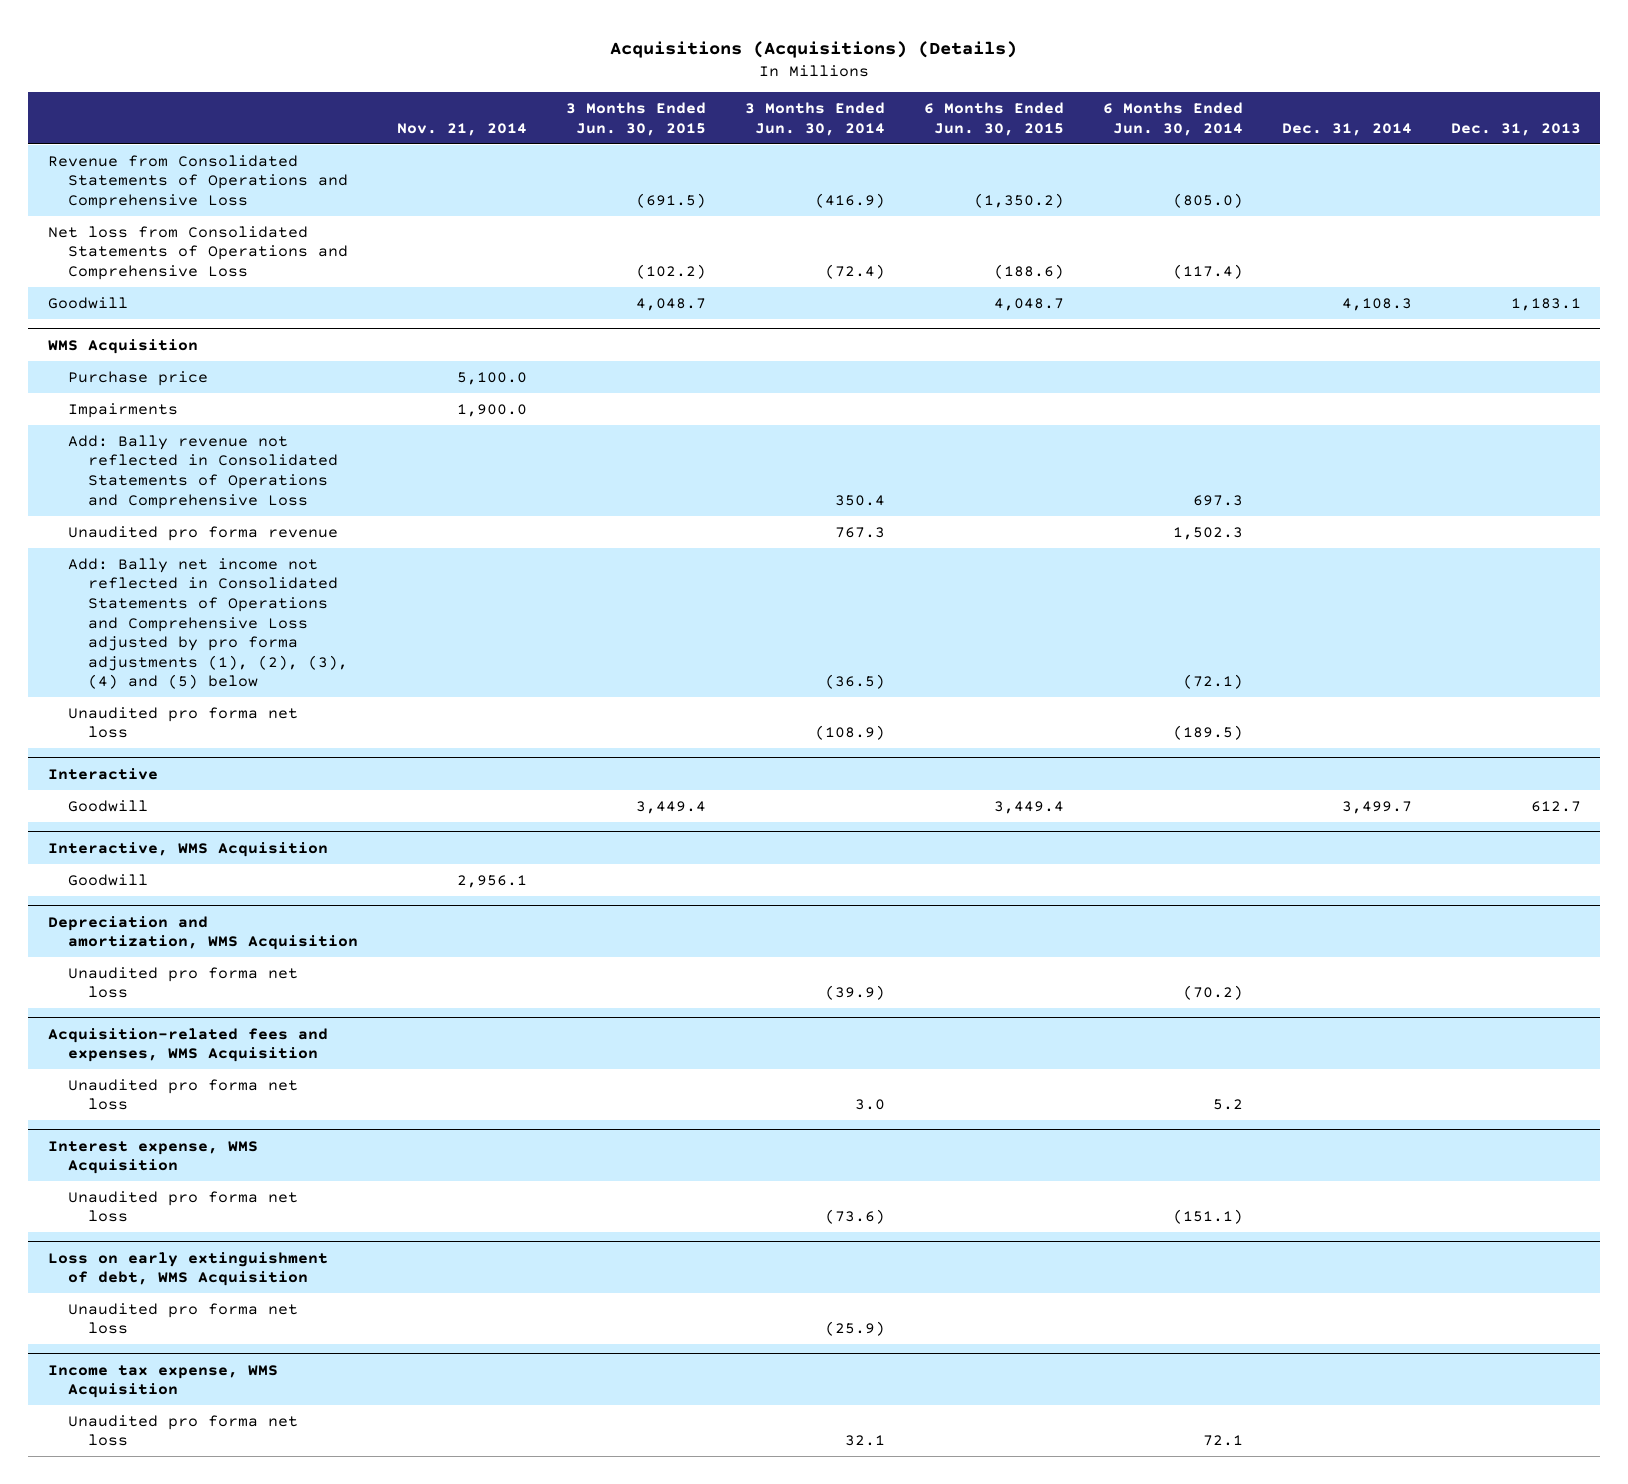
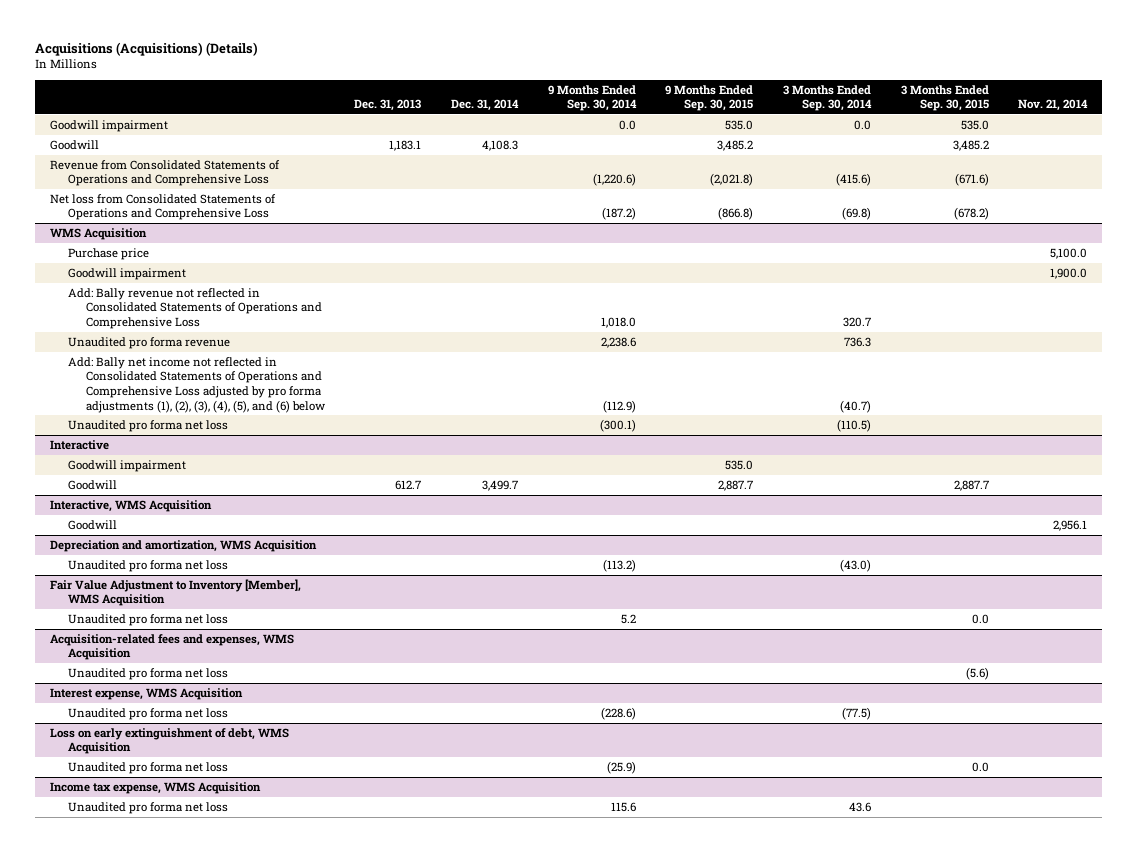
- | Nov. 21, 2014 | 3 Months Ended Jun. 30, 2015 | 3 Months Ended Jun. 30, 2014 | 6 Months Ended Jun. 30, 2015 | 6 Months Ended Jun. 30, 2014 | Dec. 31, 2014 | Dec. 31, 2013
+ | Dec. 31, 2013 | Dec. 31, 2014 | 9 Months Ended Sep. 30, 2014 | 9 Months Ended Sep. 30, 2015 | 3 Months Ended Sep. 30, 2014 | 3 Months Ended Sep. 30, 2015 | Nov. 21, 2014
+ Goodwill impairment | | | 0.0 | 535.0 | 0.0 | 535.0 |
moved up: Goodwill | 1,183.1 | 4,108.3 | | 3,485.2 | | 3,485.2 |
@ WMS Acquisition
- Impairments | 1,900.0 | | | | | |
+ Goodwill impairment | | | | | | | 1,900.0
- Add: Bally net income not reflected in Consolidated Statements of Operations and Comprehensive Loss adjusted by pro forma adjustments (1), (2), (3), (4) and (5) below | | | (36.5) | | (72.1) | |
+ Add: Bally net income not reflected in Consolidated Statements of Operations and Comprehensive Loss adjusted by pro forma adjustments (1), (2), (3), (4), (5), and (6) below | | | (112.9) | | (40.7) | |
@ Interactive
+ Goodwill impairment | | | | 535.0 | | |
+ Fair Value Adjustment to Inventory [Member], WMS Acquisition
+ Unaudited pro forma net loss | | | 5.2 | | | 0.0 |

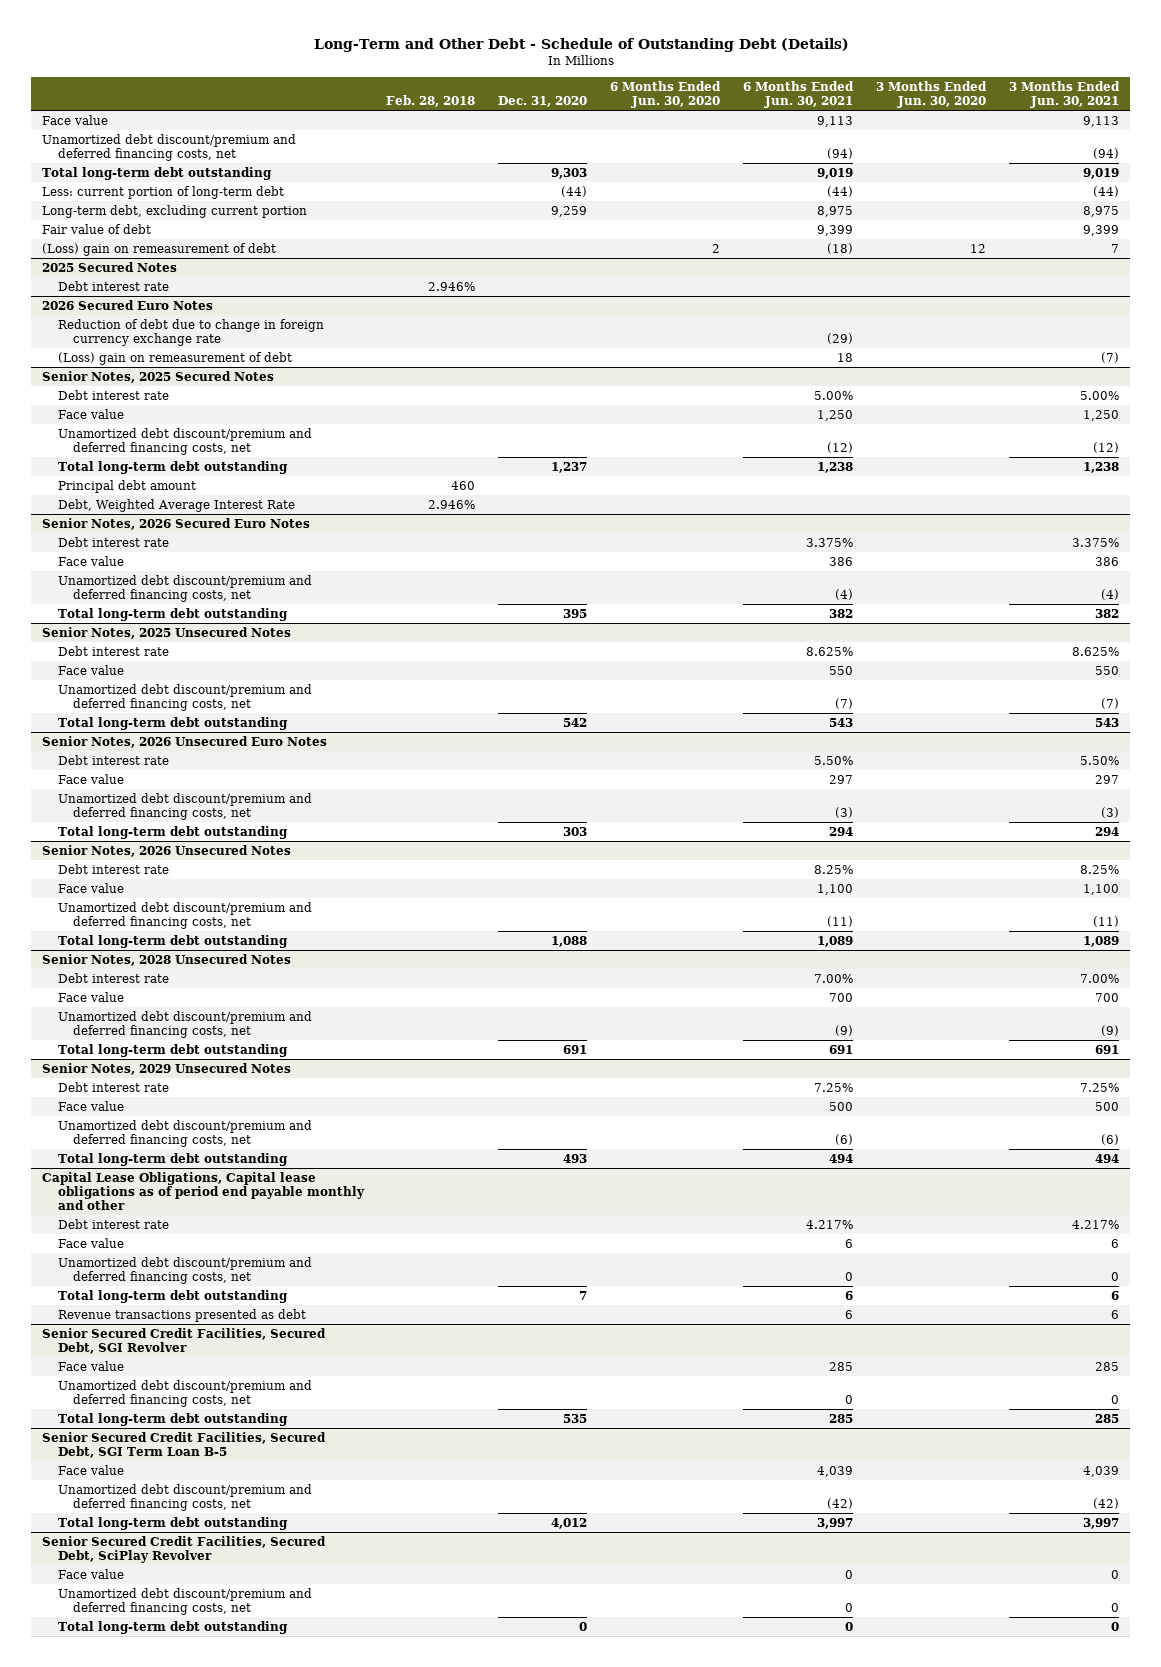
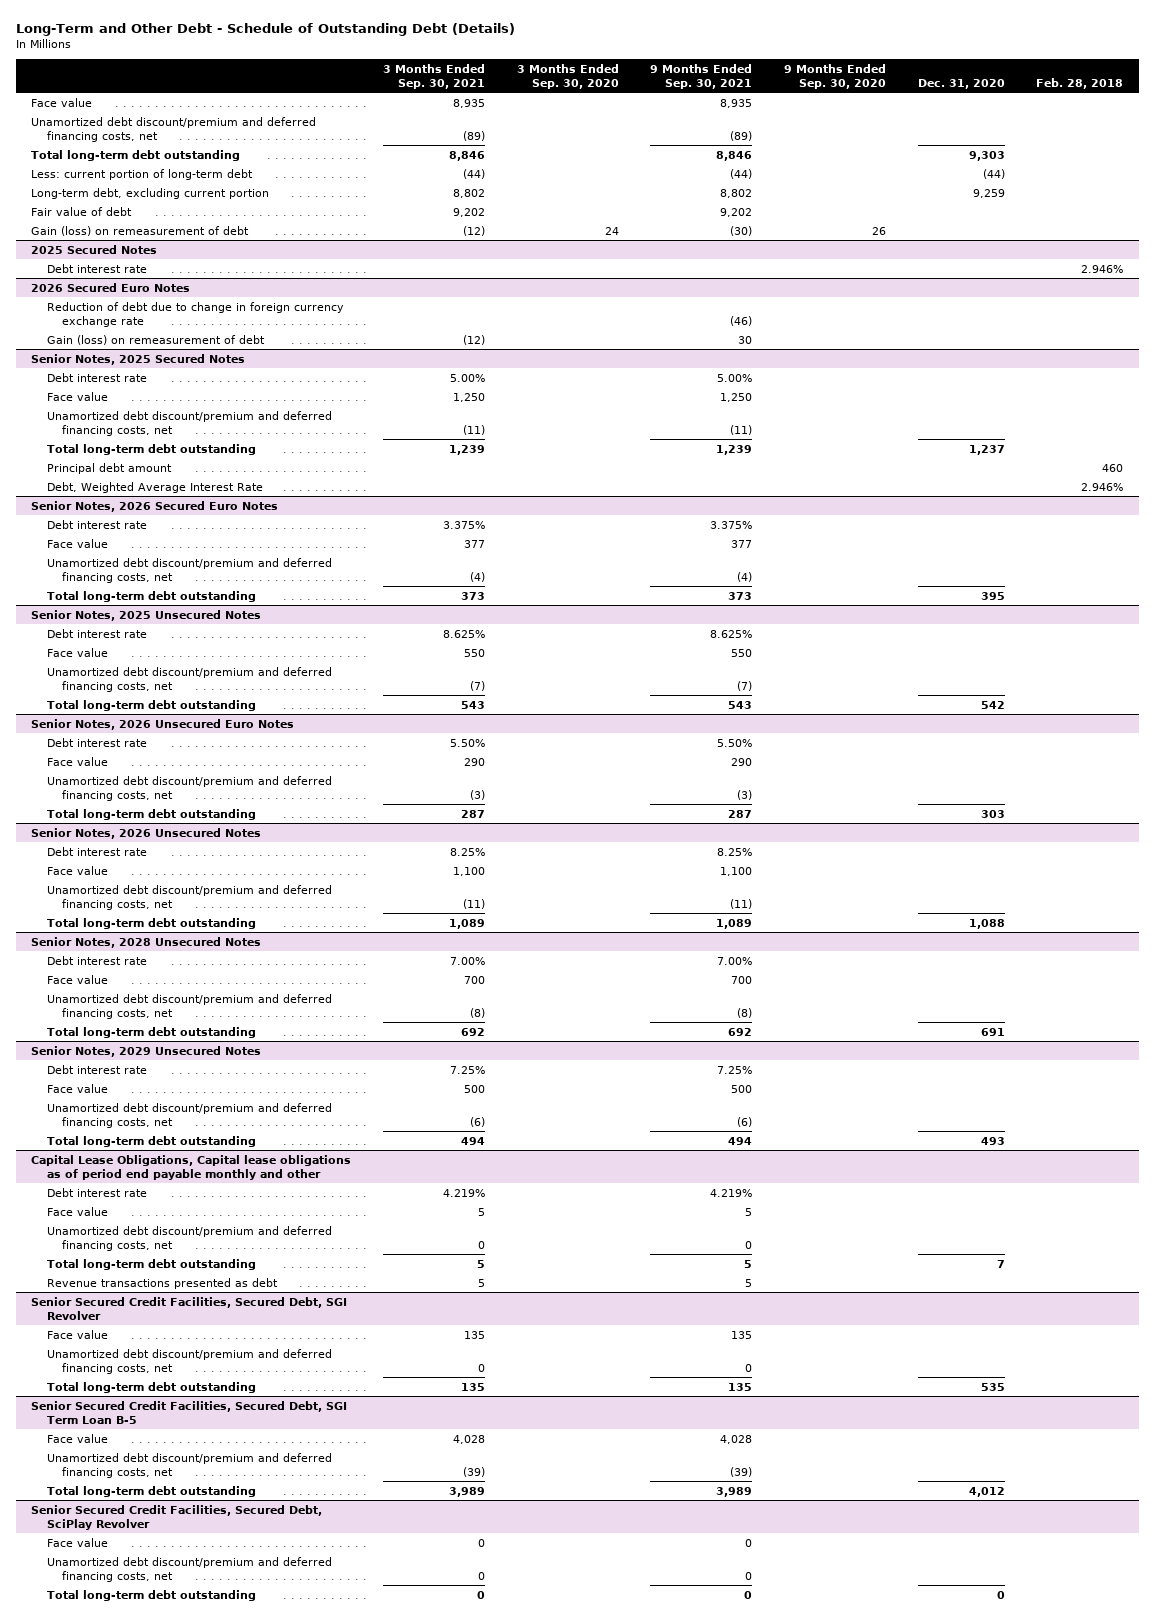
- | Feb. 28, 2018 | Dec. 31, 2020 | 6 Months Ended Jun. 30, 2020 | 6 Months Ended Jun. 30, 2021 | 3 Months Ended Jun. 30, 2020 | 3 Months Ended Jun. 30, 2021
+ | 3 Months Ended Sep. 30, 2021 | 3 Months Ended Sep. 30, 2020 | 9 Months Ended Sep. 30, 2021 | 9 Months Ended Sep. 30, 2020 | Dec. 31, 2020 | Feb. 28, 2018
- (Loss) gain on remeasurement of debt | | | 2 | (18) | 12 | 7
+ Gain (loss) on remeasurement of debt | (12) | 24 | (30) | 26 | |
@ 2026 Secured Euro Notes
- (Loss) gain on remeasurement of debt | | | | 18 | | (7)
+ Gain (loss) on remeasurement of debt | (12) | | 30 | | |

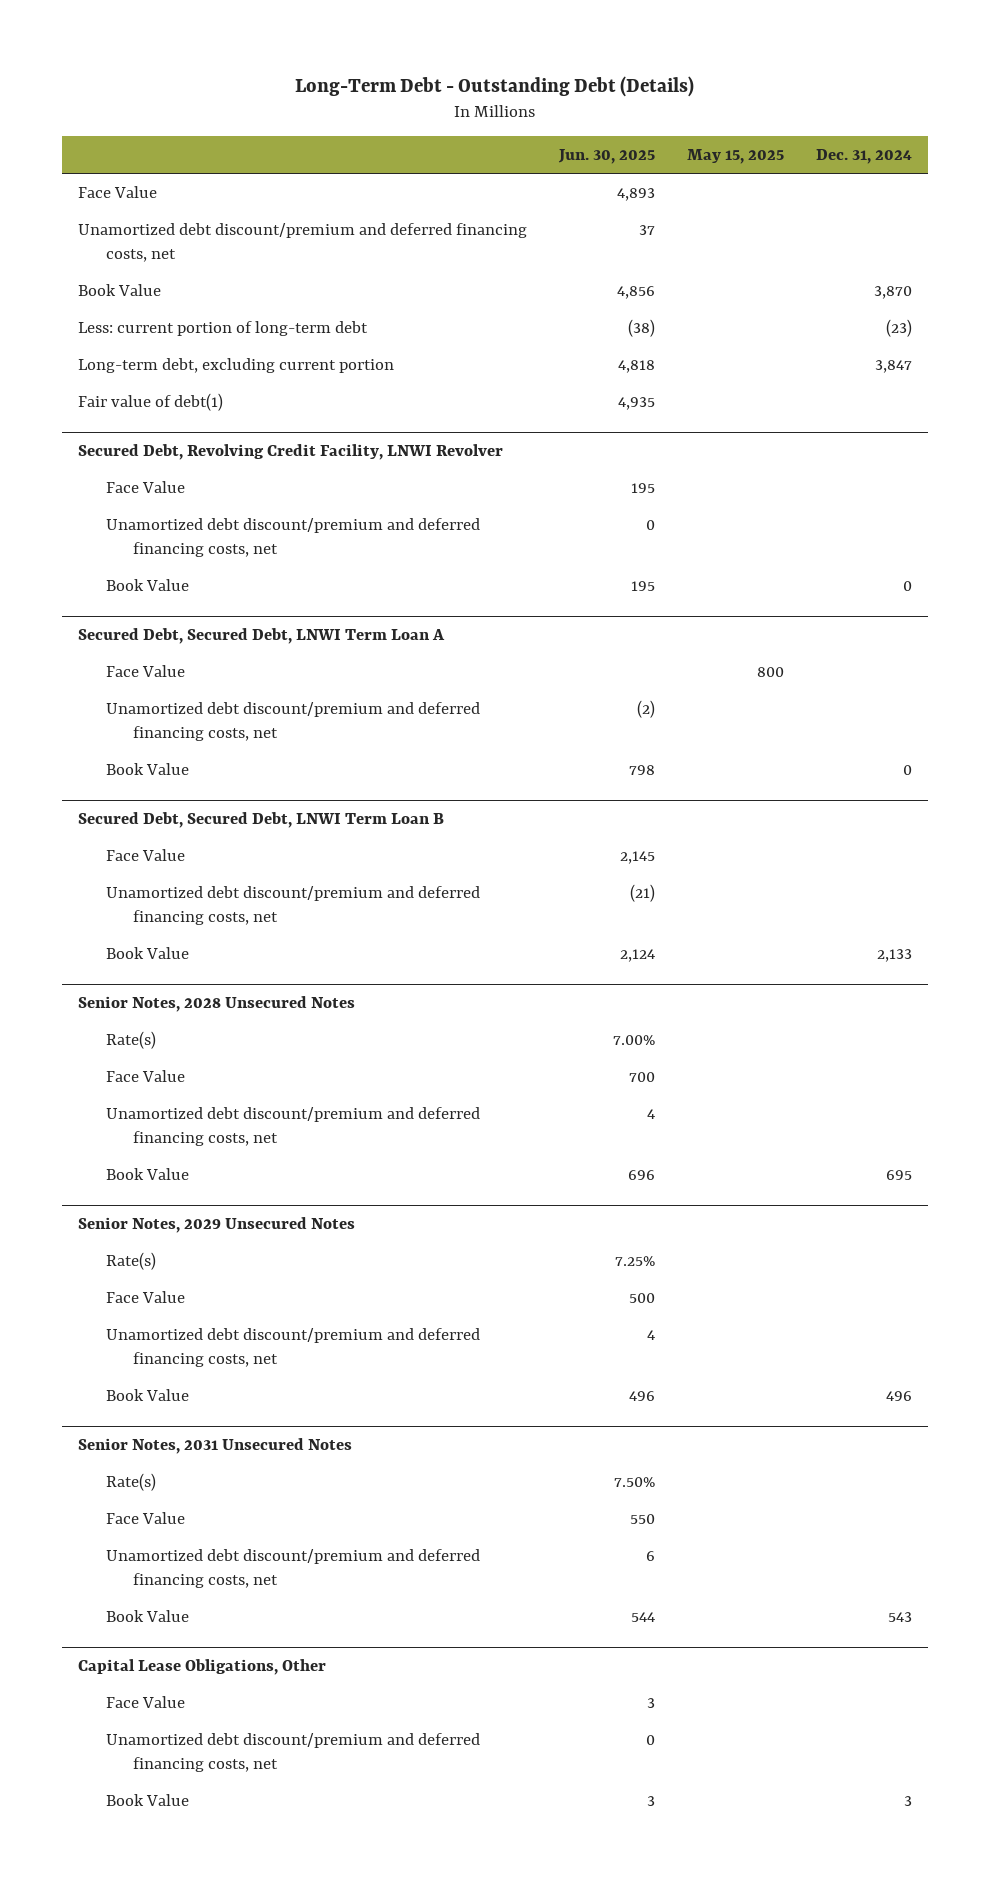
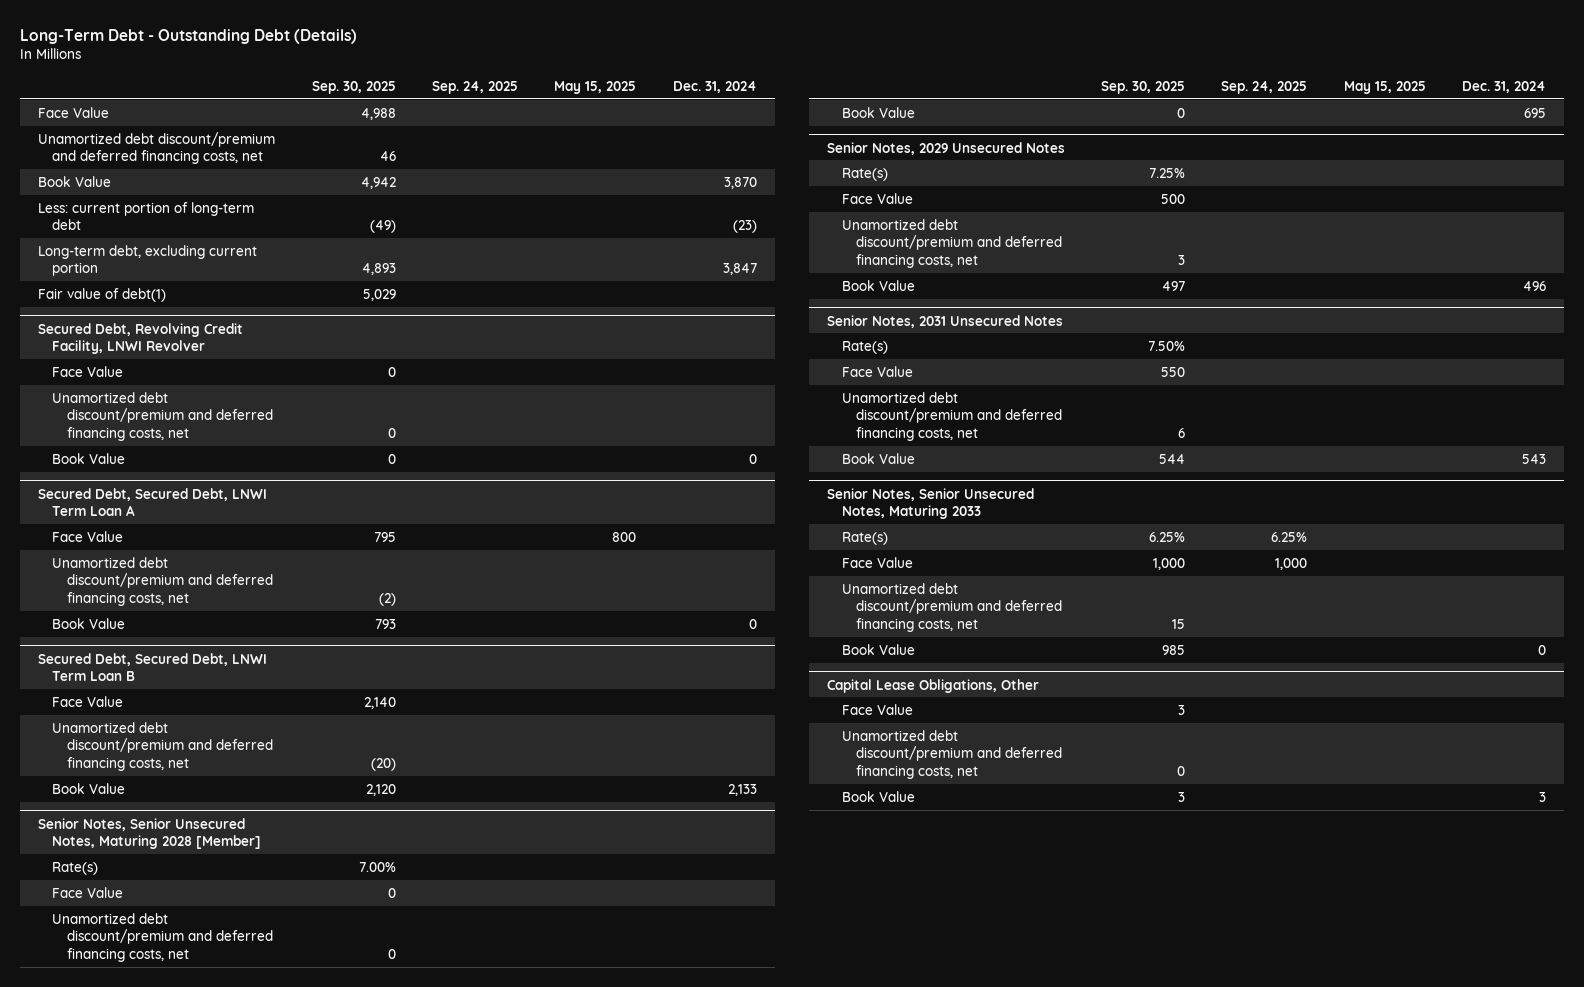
- | Jun. 30, 2025 | May 15, 2025 | Dec. 31, 2024
+ | Sep. 30, 2025 | Sep. 24, 2025 | May 15, 2025 | Dec. 31, 2024
- Senior Notes, 2028 Unsecured Notes
+ Senior Notes, Senior Unsecured Notes, Maturing 2028 [Member]
+ Senior Notes, Senior Unsecured Notes, Maturing 2033
+ Rate(s) | 6.25% | 6.25% | |
+ Face Value | 1,000 | 1,000 | |
+ Unamortized debt discount/premium and deferred financing costs, net | 15 | | |
+ Book Value | 985 | | | 0

